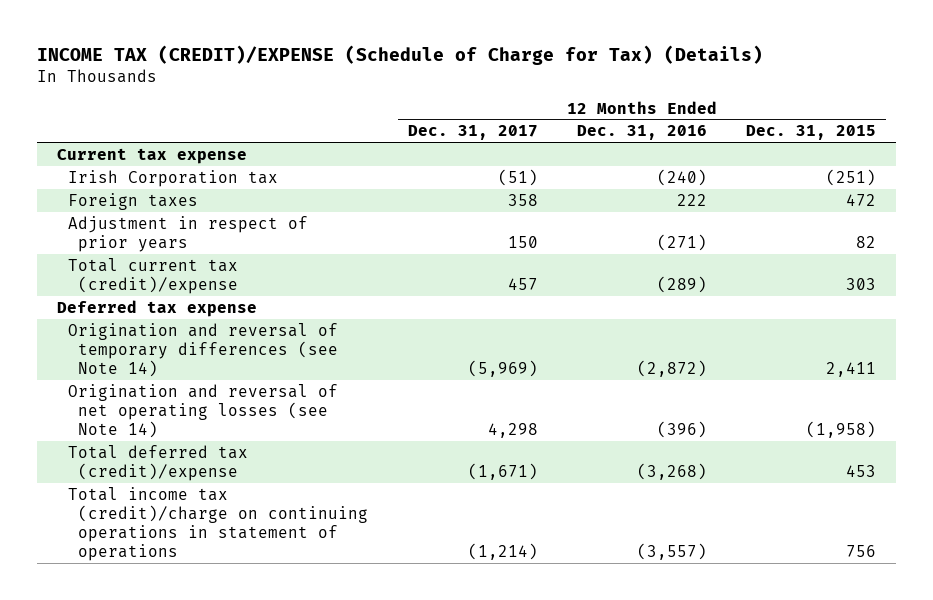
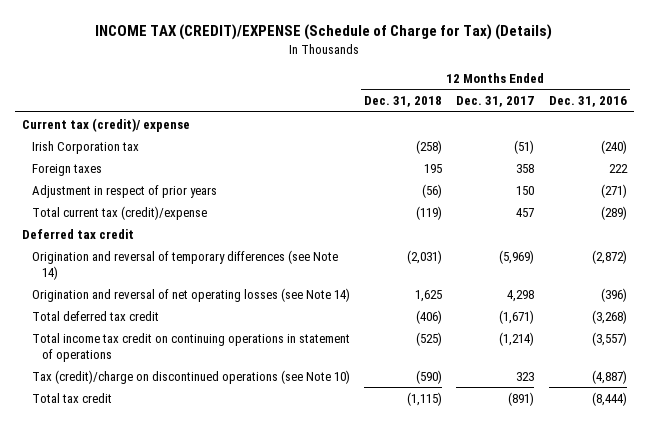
- | 12 Months Ended Dec. 31, 2017 | 12 Months Ended Dec. 31, 2016 | 12 Months Ended Dec. 31, 2015
+ | 12 Months Ended Dec. 31, 2018 | 12 Months Ended Dec. 31, 2017 | 12 Months Ended Dec. 31, 2016
- Current tax expense
+ Current tax (credit)/ expense
- Deferred tax expense
+ Deferred tax credit
- Total deferred tax (credit)/expense | (1,671) | (3,268) | 453
- Total income tax (credit)/charge on continuing operations in statement of operations | (1,214) | (3,557) | 756
+ Total deferred tax credit | (406) | (1,671) | (3,268)
+ Total income tax credit on continuing operations in statement of operations | (525) | (1,214) | (3,557)
+ Tax (credit)/charge on discontinued operations (see Note 10) | (590) | 323 | (4,887)
+ Total tax credit | (1,115) | (891) | (8,444)

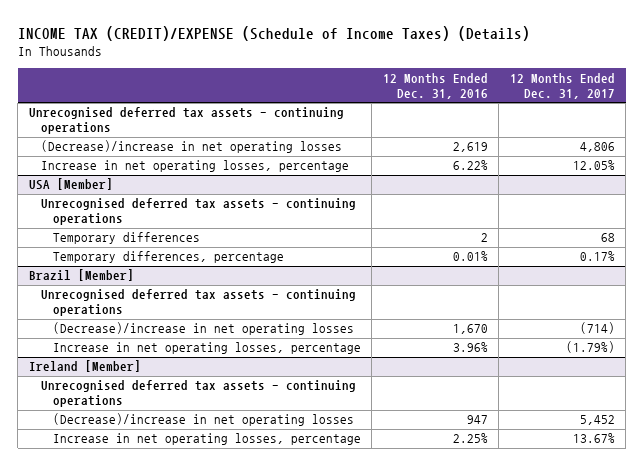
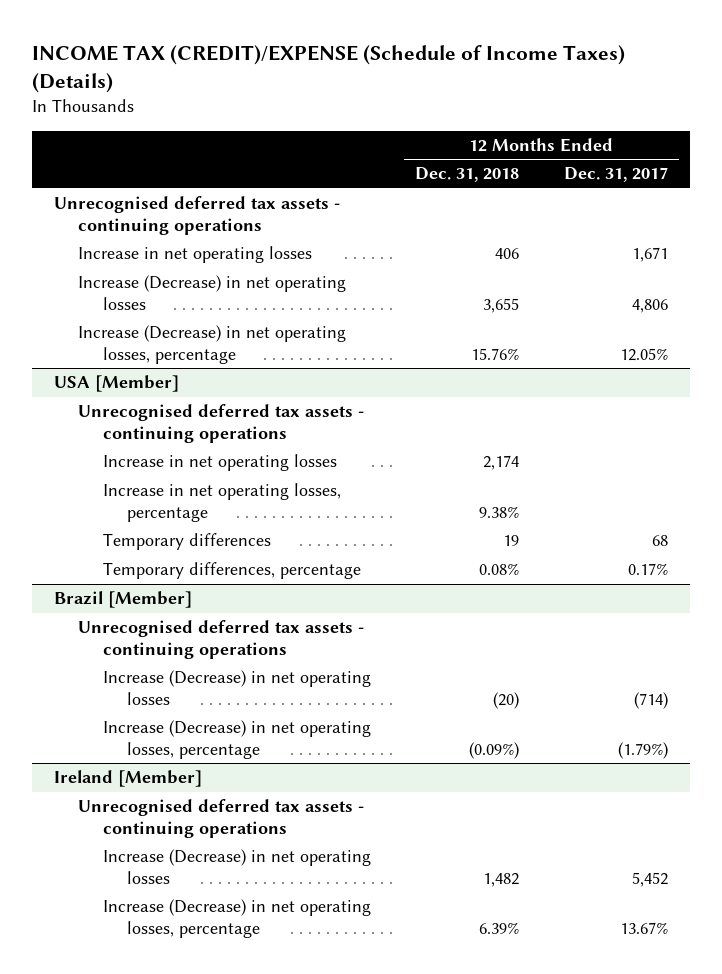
- | 12 Months Ended Dec. 31, 2016 | 12 Months Ended Dec. 31, 2017
+ | 12 Months Ended Dec. 31, 2018 | 12 Months Ended Dec. 31, 2017
- (Decrease)/increase in net operating losses | 2,619 | 4,806
- Increase in net operating losses, percentage | 6.22% | 12.05%
+ Increase in net operating losses | 406 | 1,671
+ Increase (Decrease) in net operating losses | 3,655 | 4,806
+ Increase (Decrease) in net operating losses, percentage | 15.76% | 12.05%
@ USA [Member]
+ Increase in net operating losses | 2,174 |
+ Increase in net operating losses, percentage | 9.38% |
@ Brazil [Member]
- (Decrease)/increase in net operating losses | 1,670 | (714)
- Increase in net operating losses, percentage | 3.96% | (1.79%)
+ Increase (Decrease) in net operating losses | (20) | (714)
+ Increase (Decrease) in net operating losses, percentage | (0.09%) | (1.79%)
@ Ireland [Member]
- (Decrease)/increase in net operating losses | 947 | 5,452
- Increase in net operating losses, percentage | 2.25% | 13.67%
+ Increase (Decrease) in net operating losses | 1,482 | 5,452
+ Increase (Decrease) in net operating losses, percentage | 6.39% | 13.67%

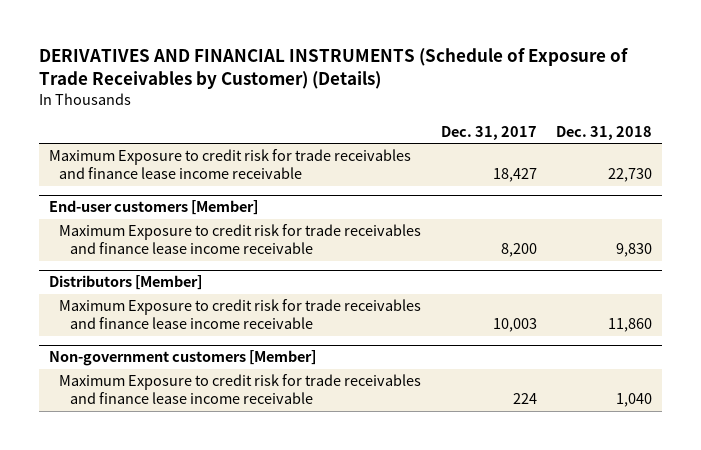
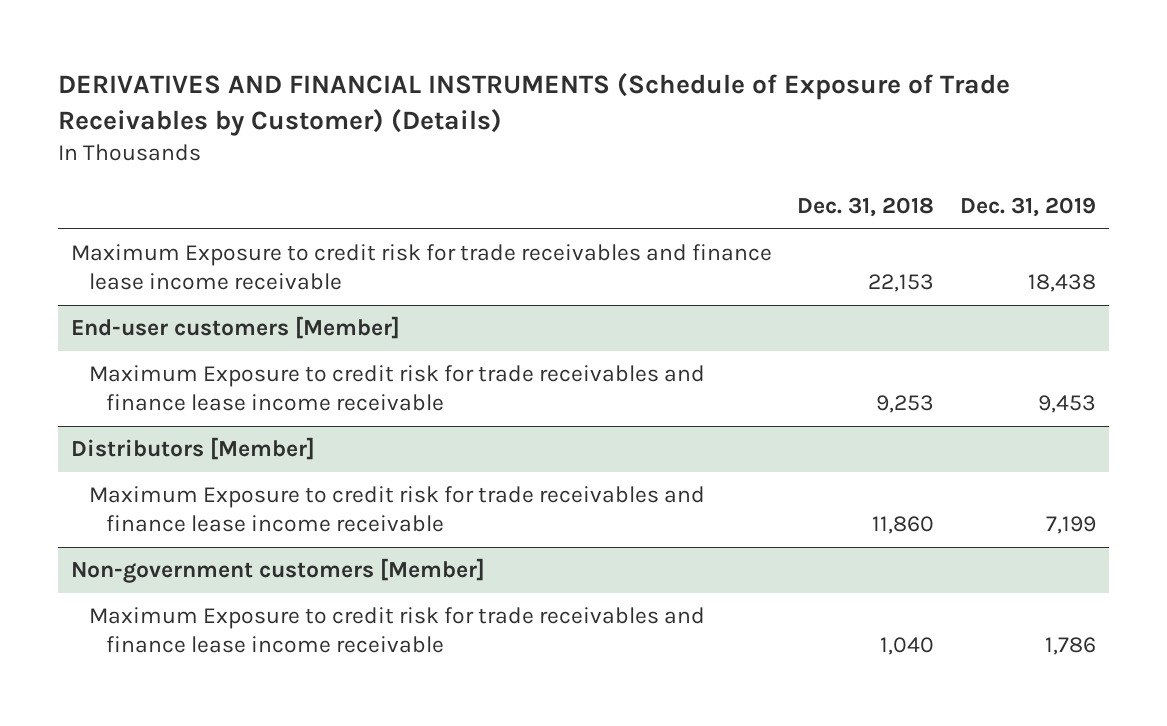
- | Dec. 31, 2017 | Dec. 31, 2018
+ | Dec. 31, 2018 | Dec. 31, 2019
- Maximum Exposure to credit risk for trade receivables and finance lease income receivable | 18,427 | 22,730
+ Maximum Exposure to credit risk for trade receivables and finance lease income receivable | 22,153 | 18,438
@ End-user customers [Member]
- Maximum Exposure to credit risk for trade receivables and finance lease income receivable | 8,200 | 9,830
+ Maximum Exposure to credit risk for trade receivables and finance lease income receivable | 9,253 | 9,453

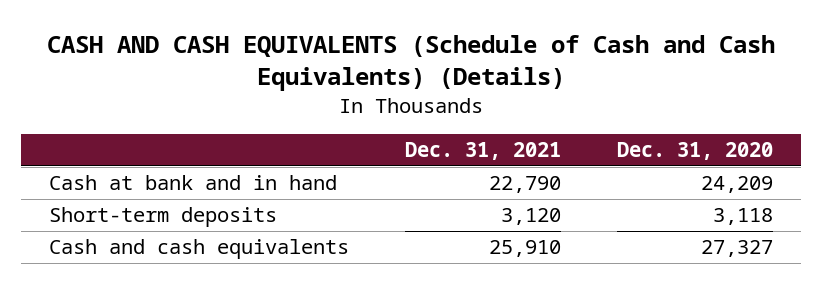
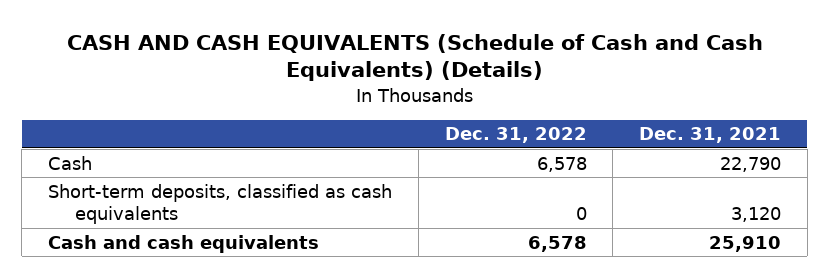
- | Dec. 31, 2021 | Dec. 31, 2020
+ | Dec. 31, 2022 | Dec. 31, 2021
- Cash at bank and in hand | 22,790 | 24,209
- Short-term deposits | 3,120 | 3,118
+ Cash | 6,578 | 22,790
+ Short-term deposits, classified as cash equivalents | 0 | 3,120

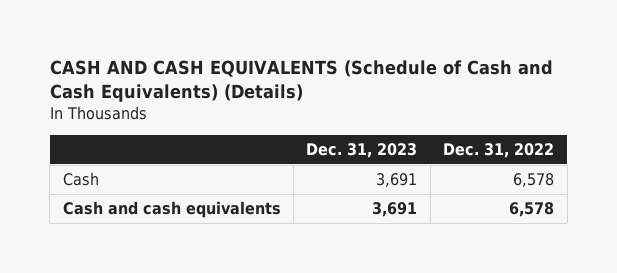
- | Dec. 31, 2022 | Dec. 31, 2021
+ | Dec. 31, 2023 | Dec. 31, 2022
- Short-term deposits, classified as cash equivalents | 0 | 3,120

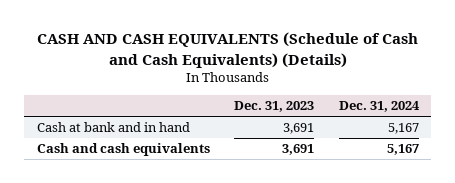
- | Dec. 31, 2023 | Dec. 31, 2022
+ | Dec. 31, 2023 | Dec. 31, 2024
- Cash | 3,691 | 6,578
+ Cash at bank and in hand | 3,691 | 5,167

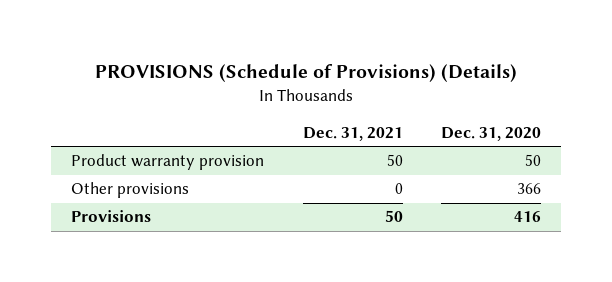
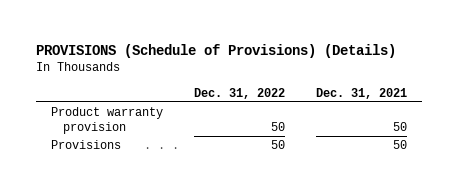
- | Dec. 31, 2021 | Dec. 31, 2020
+ | Dec. 31, 2022 | Dec. 31, 2021
- Other provisions | 0 | 366

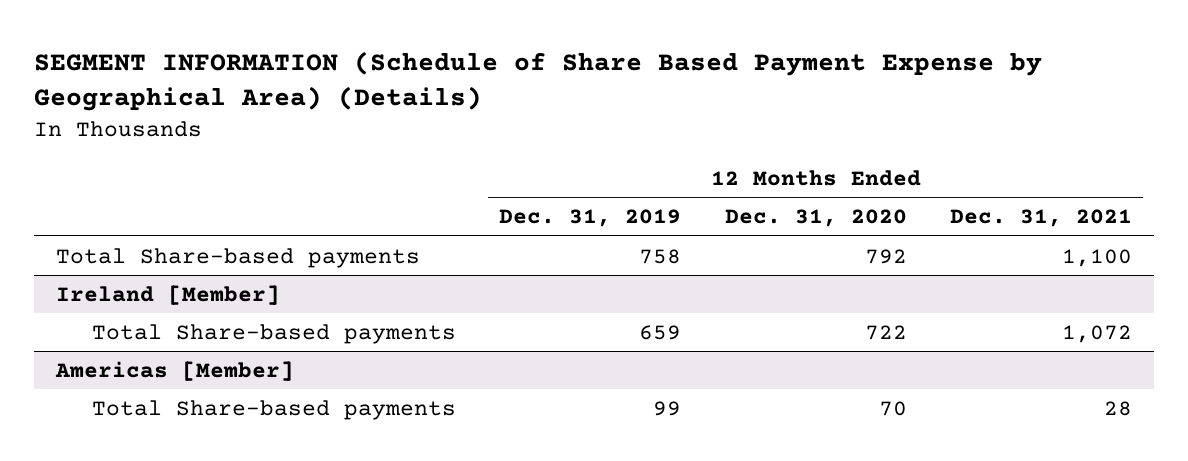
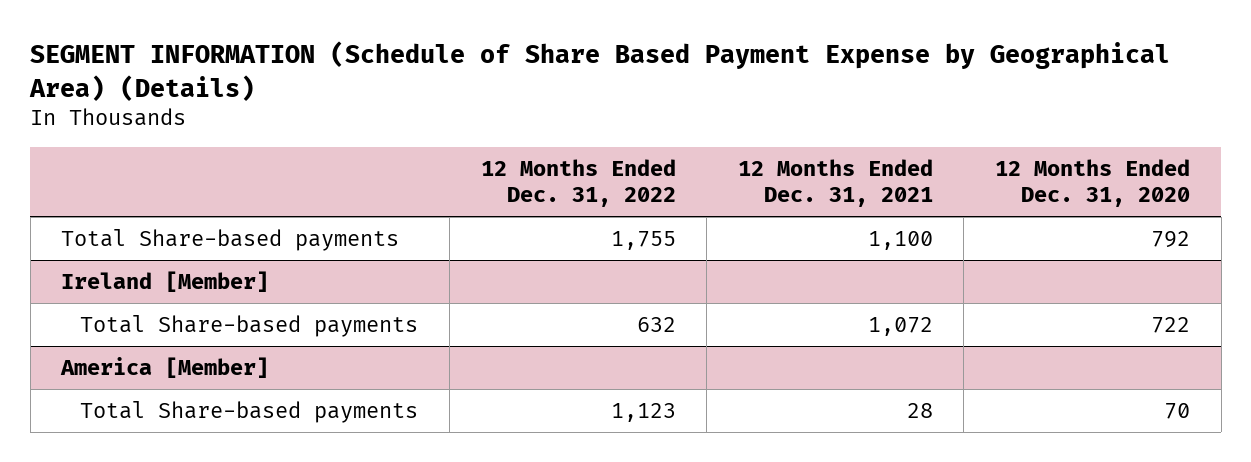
- | 12 Months Ended Dec. 31, 2019 | 12 Months Ended Dec. 31, 2020 | 12 Months Ended Dec. 31, 2021
+ | 12 Months Ended Dec. 31, 2022 | 12 Months Ended Dec. 31, 2021 | 12 Months Ended Dec. 31, 2020
- Americas [Member]
+ America [Member]

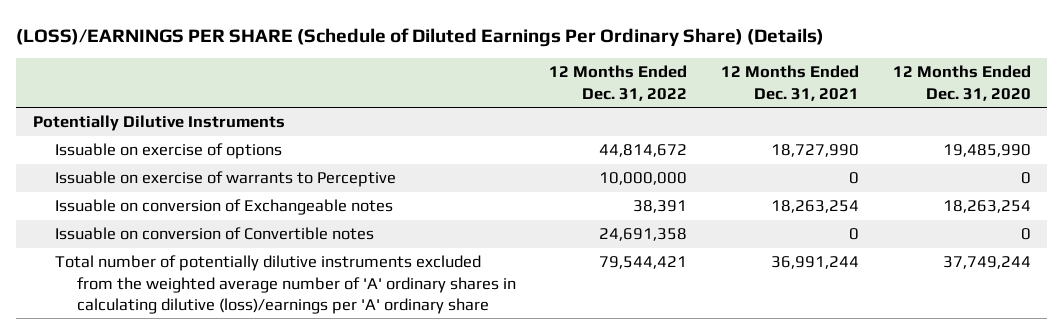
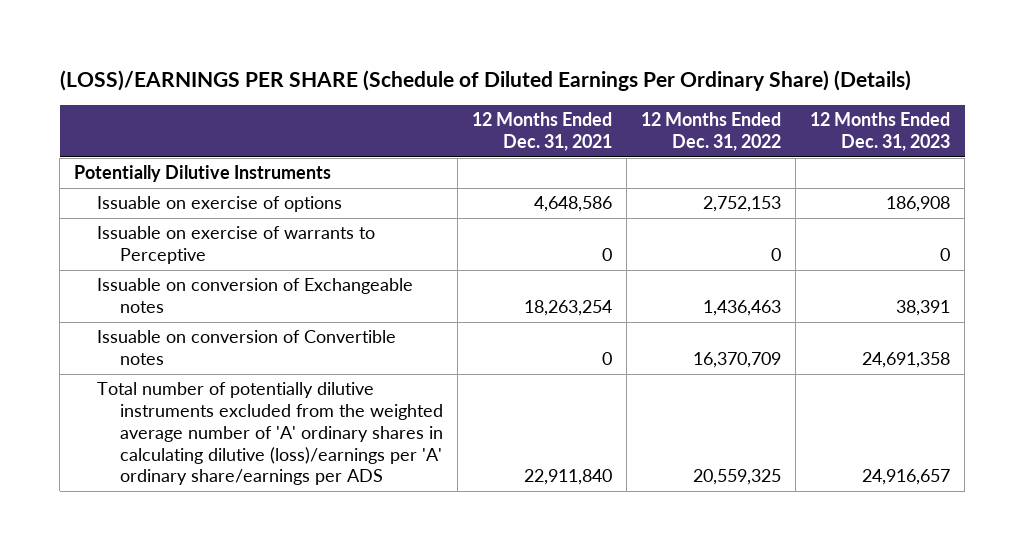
- | 12 Months Ended Dec. 31, 2022 | 12 Months Ended Dec. 31, 2021 | 12 Months Ended Dec. 31, 2020
+ | 12 Months Ended Dec. 31, 2021 | 12 Months Ended Dec. 31, 2022 | 12 Months Ended Dec. 31, 2023
- Issuable on exercise of options | 44,814,672 | 18,727,990 | 19,485,990
- Issuable on exercise of warrants to Perceptive | 10,000,000 | 0 | 0
- Issuable on conversion of Exchangeable notes | 38,391 | 18,263,254 | 18,263,254
- Issuable on conversion of Convertible notes | 24,691,358 | 0 | 0
- Total number of potentially dilutive instruments excluded from the weighted average number of 'A' ordinary shares in calculating dilutive (loss)/earnings per 'A' ordinary share | 79,544,421 | 36,991,244 | 37,749,244
+ Issuable on exercise of options | 4,648,586 | 2,752,153 | 186,908
+ Issuable on exercise of warrants to Perceptive | 0 | 0 | 0
+ Issuable on conversion of Exchangeable notes | 18,263,254 | 1,436,463 | 38,391
+ Issuable on conversion of Convertible notes | 0 | 16,370,709 | 24,691,358
+ Total number of potentially dilutive instruments excluded from the weighted average number of 'A' ordinary shares in calculating dilutive (loss)/earnings per 'A' ordinary share/earnings per ADS | 22,911,840 | 20,559,325 | 24,916,657

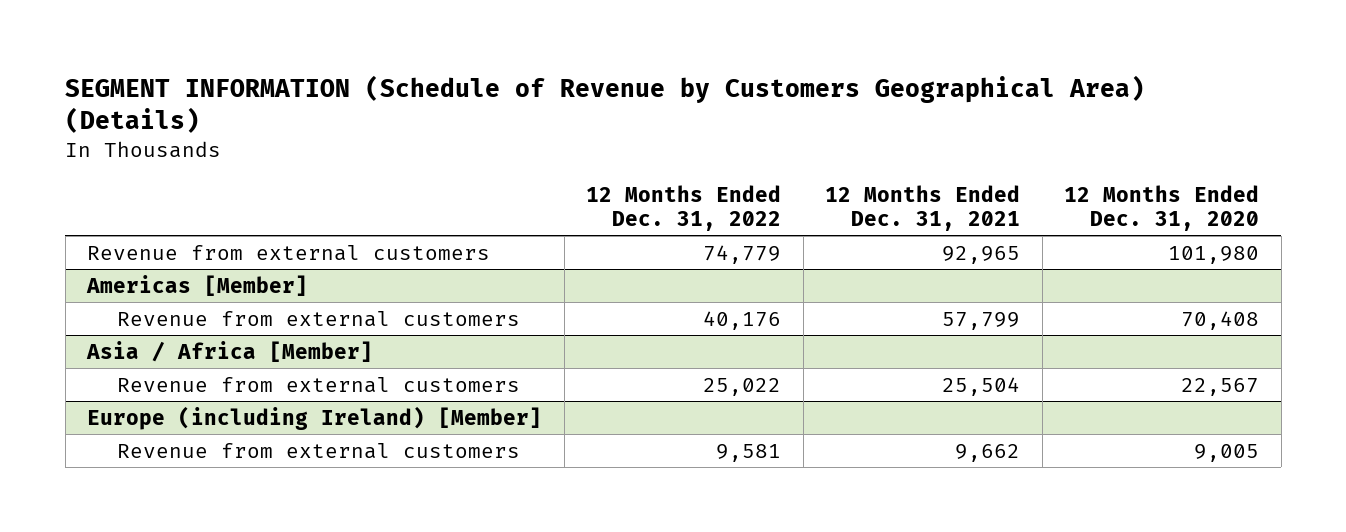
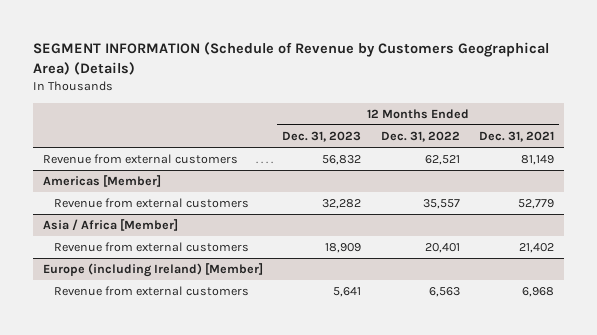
- | 12 Months Ended Dec. 31, 2022 | 12 Months Ended Dec. 31, 2021 | 12 Months Ended Dec. 31, 2020
+ | 12 Months Ended Dec. 31, 2023 | 12 Months Ended Dec. 31, 2022 | 12 Months Ended Dec. 31, 2021
- Revenue from external customers | 74,779 | 92,965 | 101,980
+ Revenue from external customers | 56,832 | 62,521 | 81,149
@ Americas [Member]
- Revenue from external customers | 40,176 | 57,799 | 70,408
+ Revenue from external customers | 32,282 | 35,557 | 52,779
@ Asia / Africa [Member]
- Revenue from external customers | 25,022 | 25,504 | 22,567
+ Revenue from external customers | 18,909 | 20,401 | 21,402
@ Europe (including Ireland) [Member]
- Revenue from external customers | 9,581 | 9,662 | 9,005
+ Revenue from external customers | 5,641 | 6,563 | 6,968

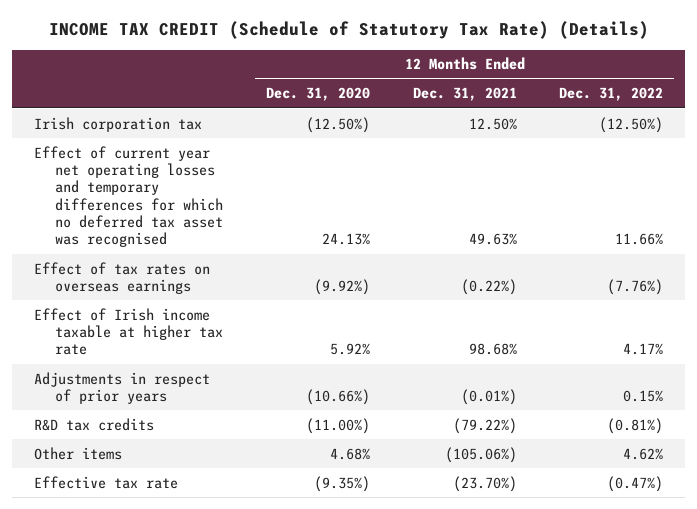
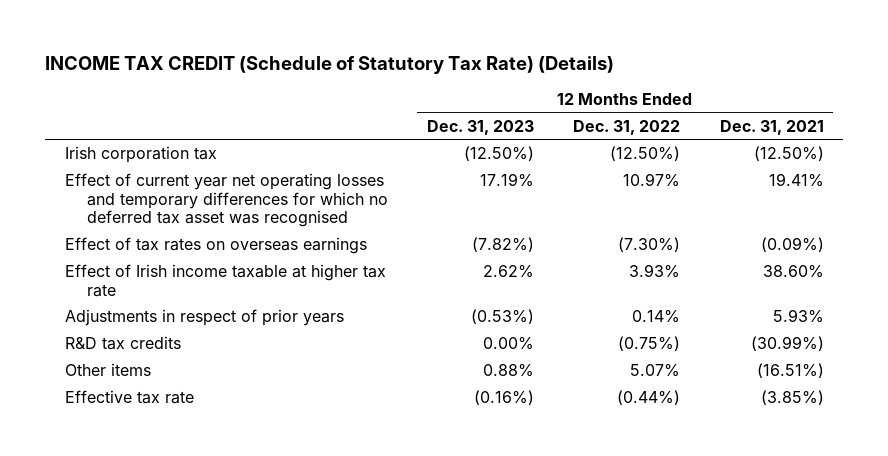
- | 12 Months Ended Dec. 31, 2020 | 12 Months Ended Dec. 31, 2021 | 12 Months Ended Dec. 31, 2022
+ | 12 Months Ended Dec. 31, 2023 | 12 Months Ended Dec. 31, 2022 | 12 Months Ended Dec. 31, 2021
- Irish corporation tax | (12.50%) | 12.50% | (12.50%)
- Effect of current year net operating losses and temporary differences for which no deferred tax asset was recognised | 24.13% | 49.63% | 11.66%
- Effect of tax rates on overseas earnings | (9.92%) | (0.22%) | (7.76%)
- Effect of Irish income taxable at higher tax rate | 5.92% | 98.68% | 4.17%
- Adjustments in respect of prior years | (10.66%) | (0.01%) | 0.15%
- R&D tax credits | (11.00%) | (79.22%) | (0.81%)
- Other items | 4.68% | (105.06%) | 4.62%
- Effective tax rate | (9.35%) | (23.70%) | (0.47%)
+ Irish corporation tax | (12.50%) | (12.50%) | (12.50%)
+ Effect of current year net operating losses and temporary differences for which no deferred tax asset was recognised | 17.19% | 10.97% | 19.41%
+ Effect of tax rates on overseas earnings | (7.82%) | (7.30%) | (0.09%)
+ Effect of Irish income taxable at higher tax rate | 2.62% | 3.93% | 38.60%
+ Adjustments in respect of prior years | (0.53%) | 0.14% | 5.93%
+ R&D tax credits | 0.00% | (0.75%) | (30.99%)
+ Other items | 0.88% | 5.07% | (16.51%)
+ Effective tax rate | (0.16%) | (0.44%) | (3.85%)

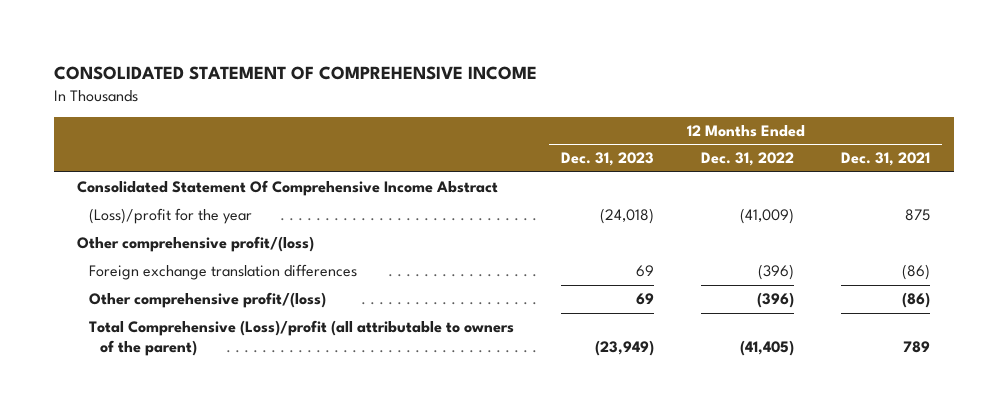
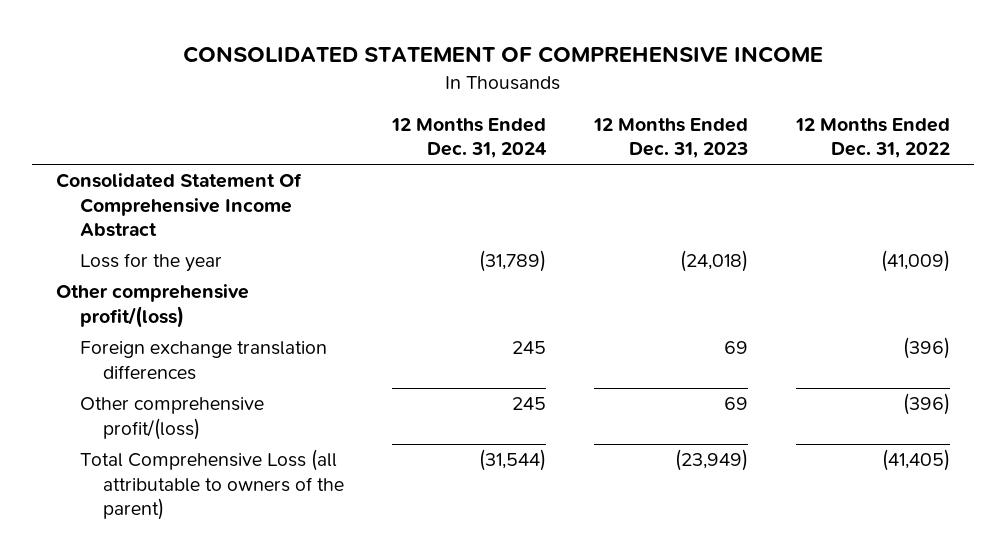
- | 12 Months Ended Dec. 31, 2023 | 12 Months Ended Dec. 31, 2022 | 12 Months Ended Dec. 31, 2021
+ | 12 Months Ended Dec. 31, 2024 | 12 Months Ended Dec. 31, 2023 | 12 Months Ended Dec. 31, 2022
- (Loss)/profit for the year | (24,018) | (41,009) | 875
+ Loss for the year | (31,789) | (24,018) | (41,009)
- Total Comprehensive (Loss)/profit (all attributable to owners of the parent) | (23,949) | (41,405) | 789
+ Total Comprehensive Loss (all attributable to owners of the parent) | (31,544) | (23,949) | (41,405)

